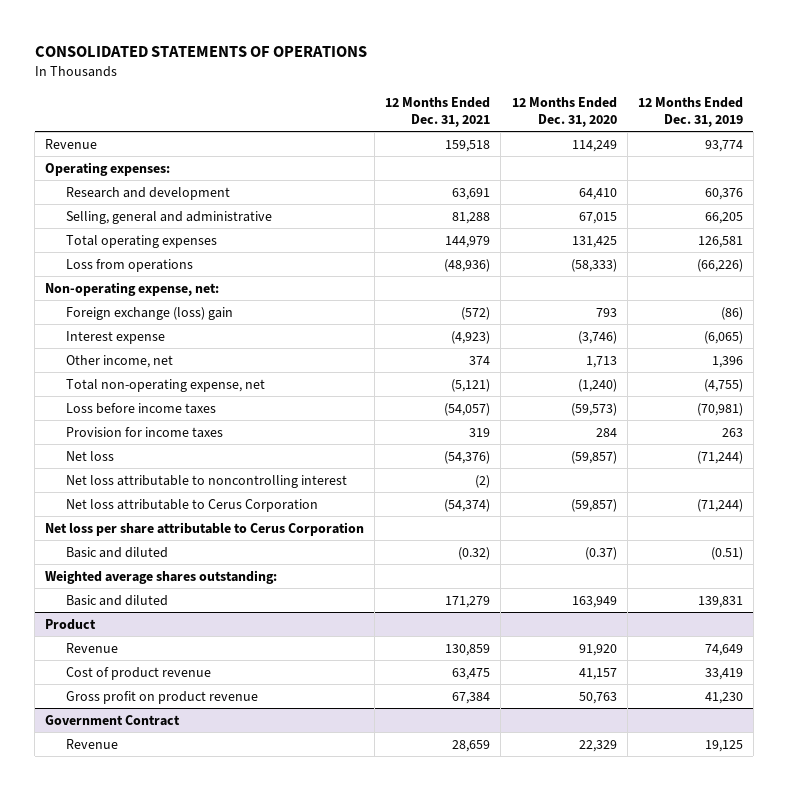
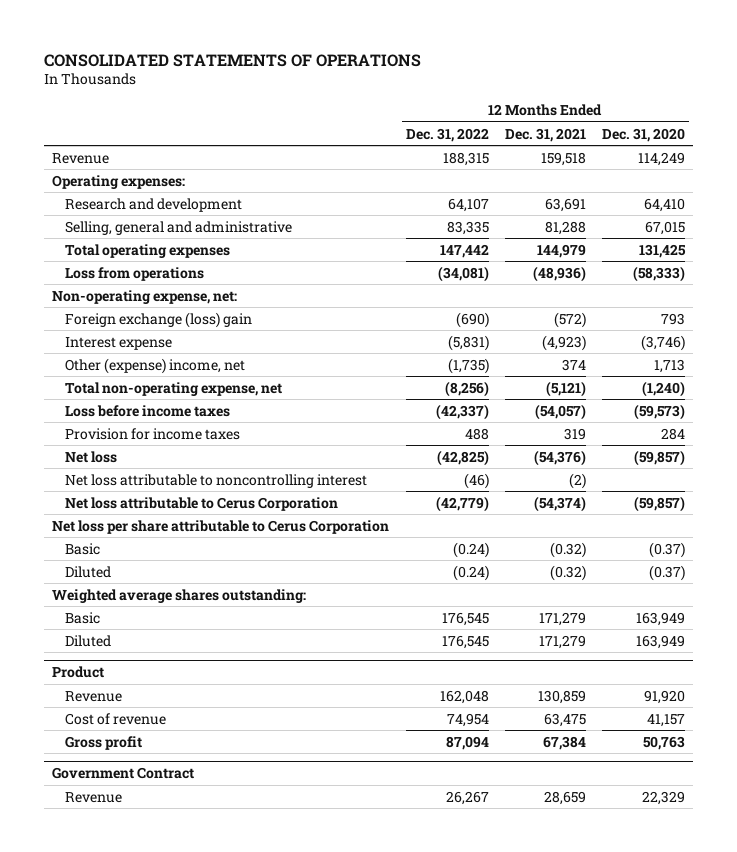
- | 12 Months Ended Dec. 31, 2021 | 12 Months Ended Dec. 31, 2020 | 12 Months Ended Dec. 31, 2019
+ | 12 Months Ended Dec. 31, 2022 | 12 Months Ended Dec. 31, 2021 | 12 Months Ended Dec. 31, 2020
- Other income, net | 374 | 1,713 | 1,396
+ Other (expense) income, net | (1,735) | 374 | 1,713
- Basic and diluted | (0.32) | (0.37) | (0.51)
+ Basic | (0.24) | (0.32) | (0.37)
+ Diluted | (0.24) | (0.32) | (0.37)
- Basic and diluted | 171,279 | 163,949 | 139,831
+ Basic | 176,545 | 171,279 | 163,949
+ Diluted | 176,545 | 171,279 | 163,949
@ Product
- Cost of product revenue | 63,475 | 41,157 | 33,419
- Gross profit on product revenue | 67,384 | 50,763 | 41,230
+ Cost of revenue | 74,954 | 63,475 | 41,157
+ Gross profit | 87,094 | 67,384 | 50,763

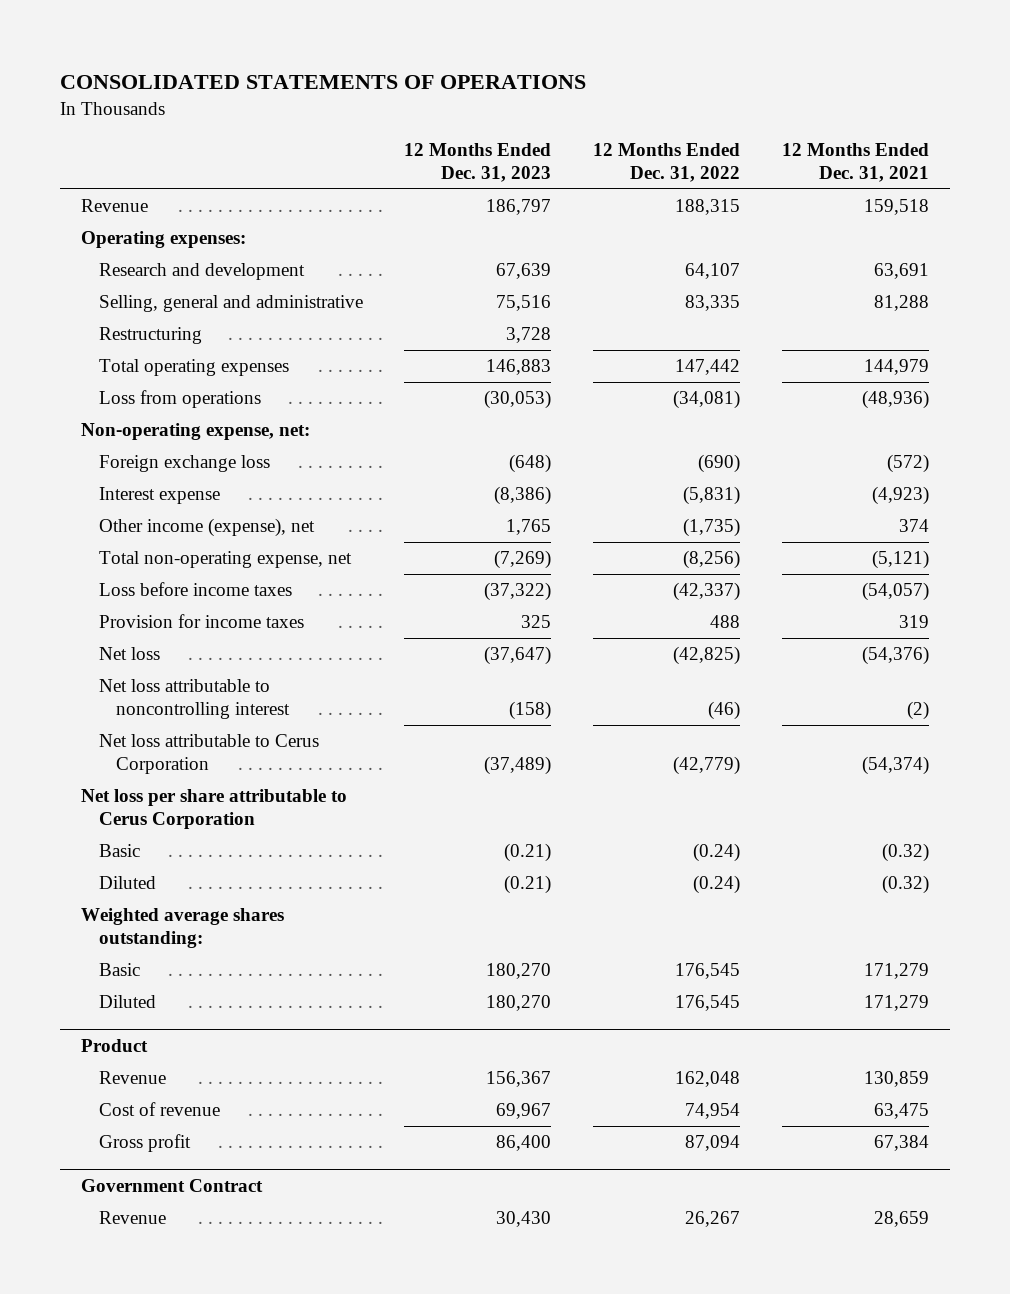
- | 12 Months Ended Dec. 31, 2022 | 12 Months Ended Dec. 31, 2021 | 12 Months Ended Dec. 31, 2020
+ | 12 Months Ended Dec. 31, 2023 | 12 Months Ended Dec. 31, 2022 | 12 Months Ended Dec. 31, 2021
+ Restructuring | 3,728 | |
- Foreign exchange (loss) gain | (690) | (572) | 793
+ Foreign exchange loss | (648) | (690) | (572)
- Other (expense) income, net | (1,735) | 374 | 1,713
+ Other income (expense), net | 1,765 | (1,735) | 374

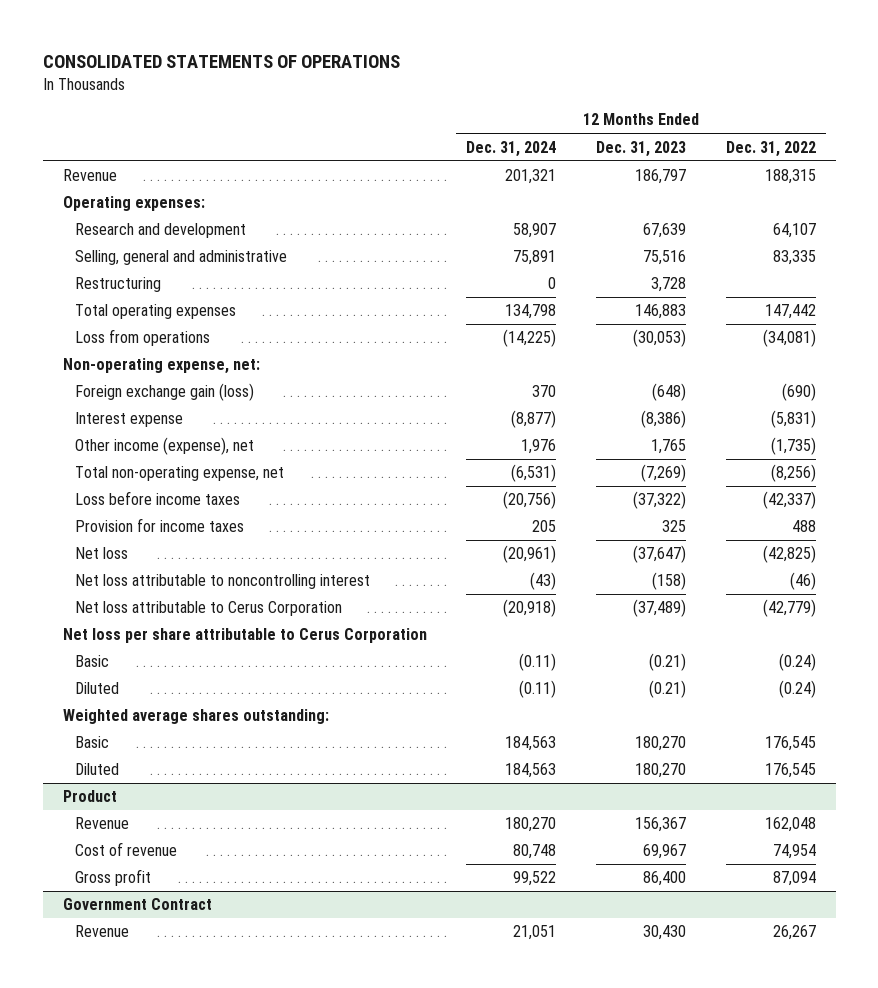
- | 12 Months Ended Dec. 31, 2023 | 12 Months Ended Dec. 31, 2022 | 12 Months Ended Dec. 31, 2021
+ | 12 Months Ended Dec. 31, 2024 | 12 Months Ended Dec. 31, 2023 | 12 Months Ended Dec. 31, 2022
- Foreign exchange loss | (648) | (690) | (572)
+ Foreign exchange gain (loss) | 370 | (648) | (690)

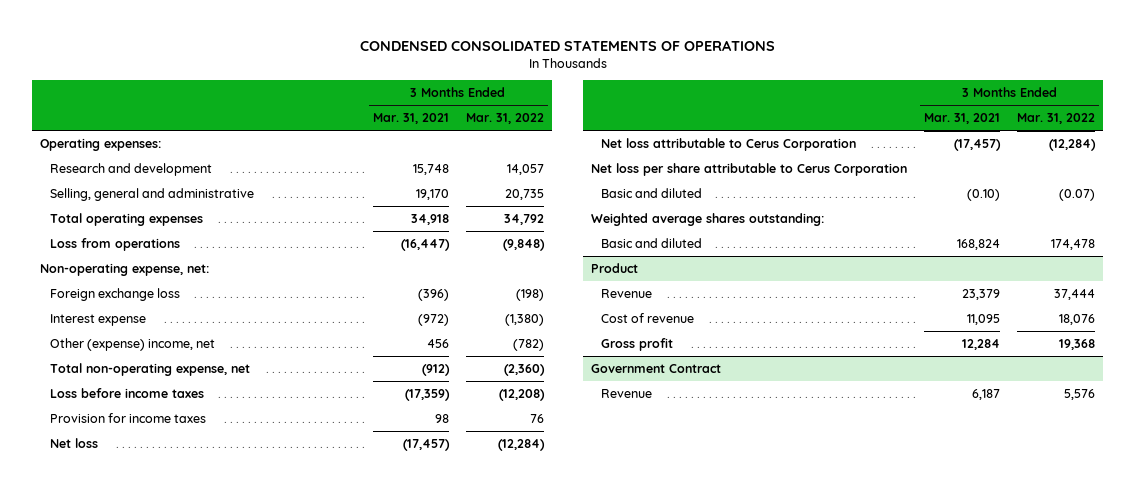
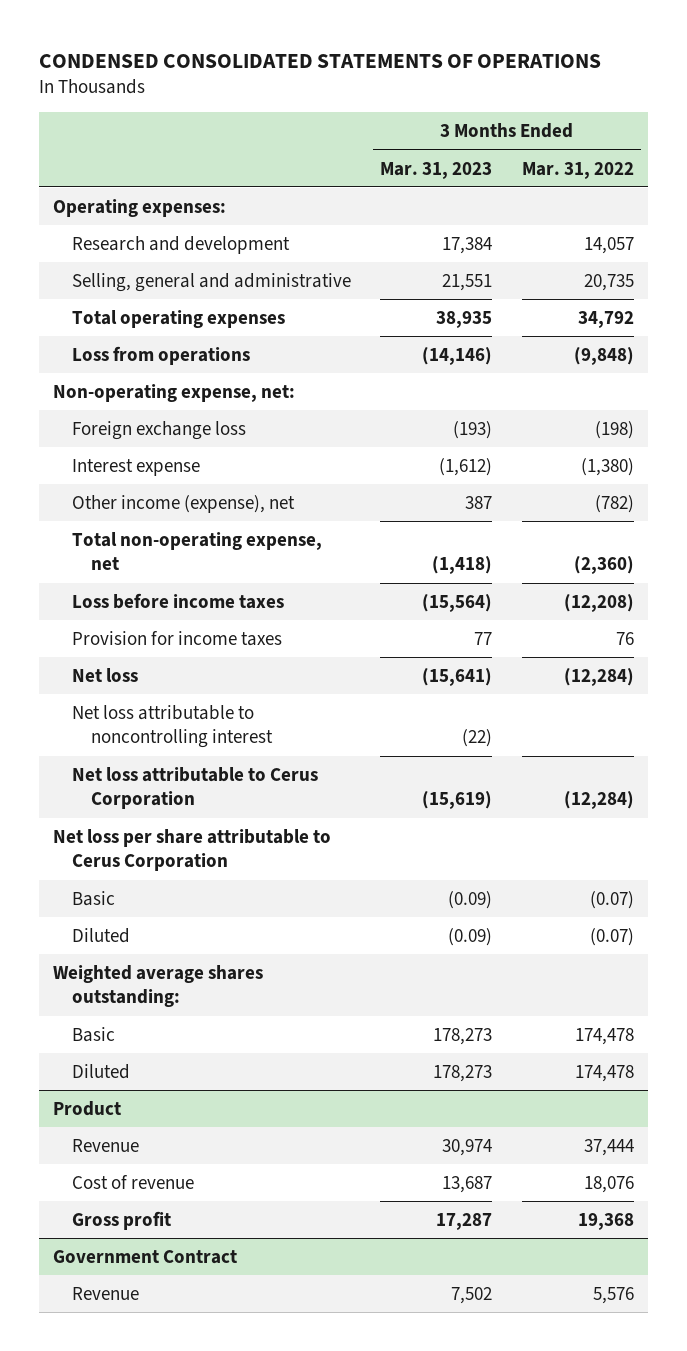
- | 3 Months Ended Mar. 31, 2021 | 3 Months Ended Mar. 31, 2022
+ | 3 Months Ended Mar. 31, 2023 | 3 Months Ended Mar. 31, 2022
- Other (expense) income, net | 456 | (782)
+ Other income (expense), net | 387 | (782)
+ Net loss attributable to noncontrolling interest | (22) |
- Basic and diluted | (0.10) | (0.07)
+ Basic | (0.09) | (0.07)
+ Diluted | (0.09) | (0.07)
- Basic and diluted | 168,824 | 174,478
+ Basic | 178,273 | 174,478
+ Diluted | 178,273 | 174,478

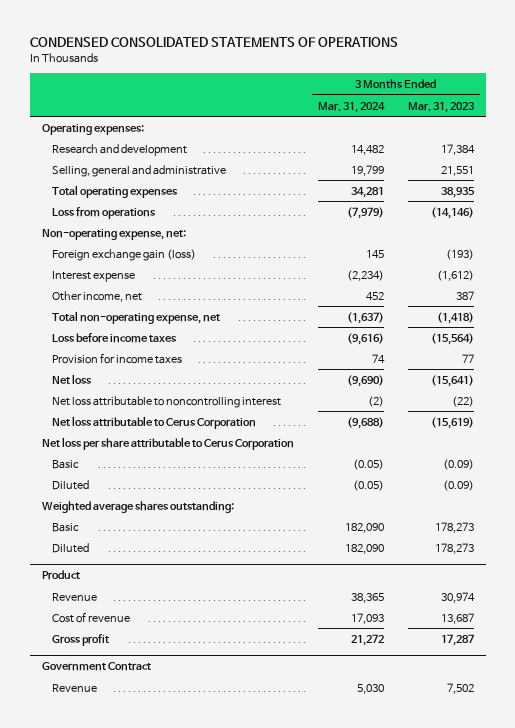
- | 3 Months Ended Mar. 31, 2023 | 3 Months Ended Mar. 31, 2022
+ | 3 Months Ended Mar. 31, 2024 | 3 Months Ended Mar. 31, 2023
- Foreign exchange loss | (193) | (198)
+ Foreign exchange gain (loss) | 145 | (193)
- Other income (expense), net | 387 | (782)
+ Other income, net | 452 | 387

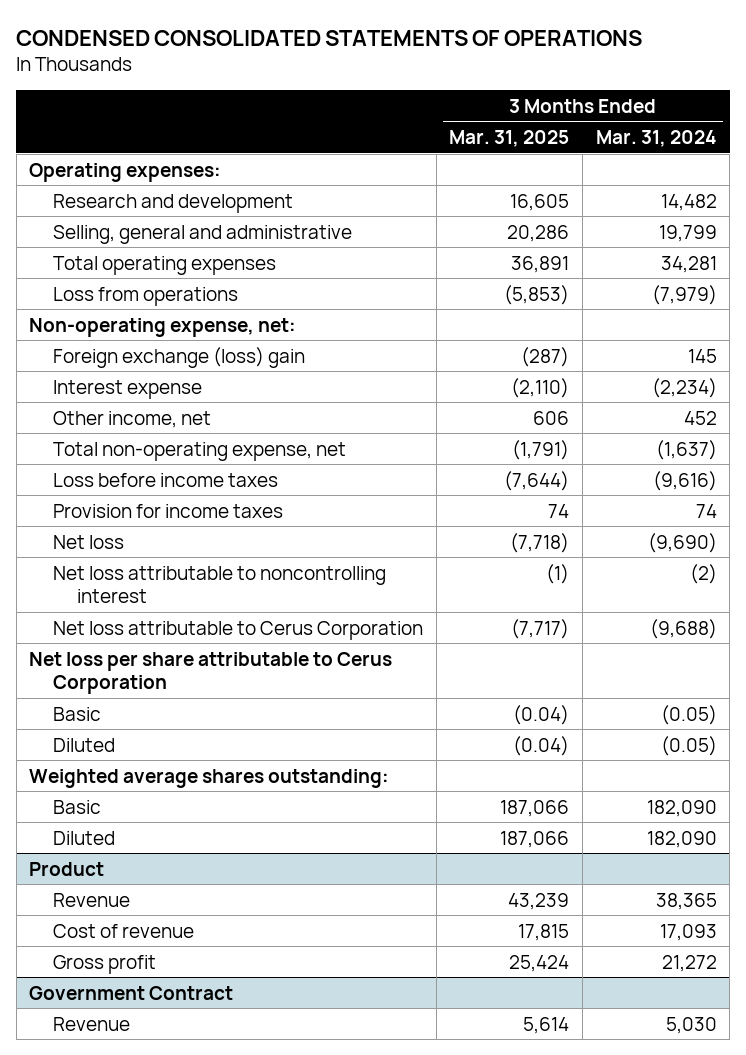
- | 3 Months Ended Mar. 31, 2024 | 3 Months Ended Mar. 31, 2023
+ | 3 Months Ended Mar. 31, 2025 | 3 Months Ended Mar. 31, 2024
- Foreign exchange gain (loss) | 145 | (193)
+ Foreign exchange (loss) gain | (287) | 145

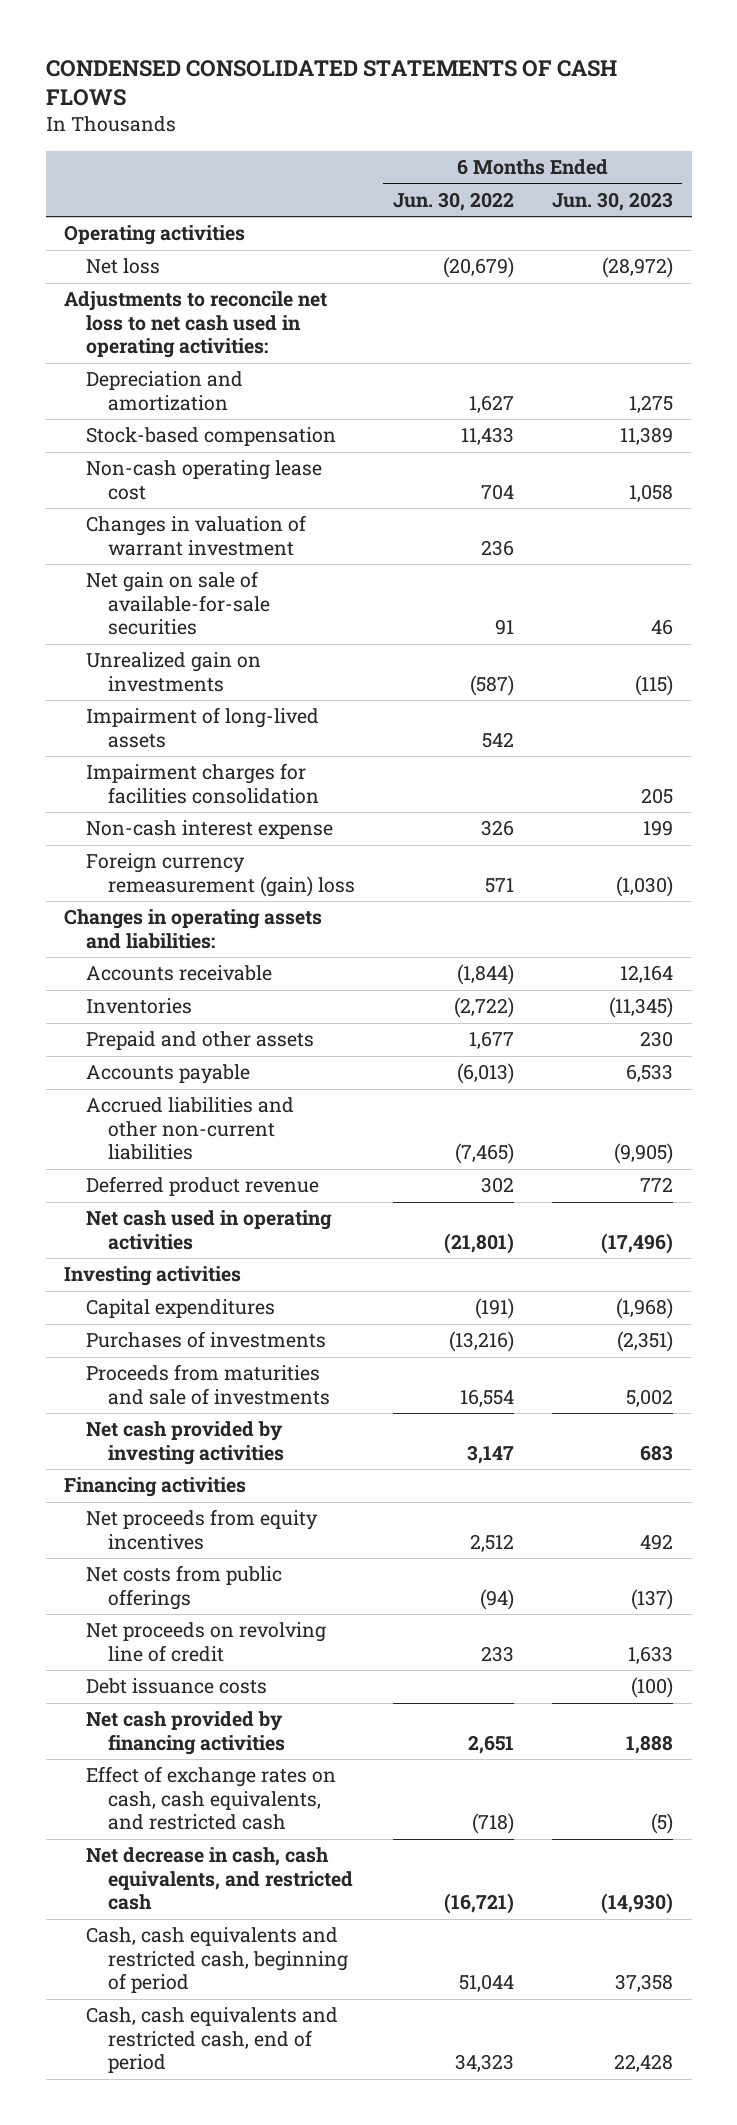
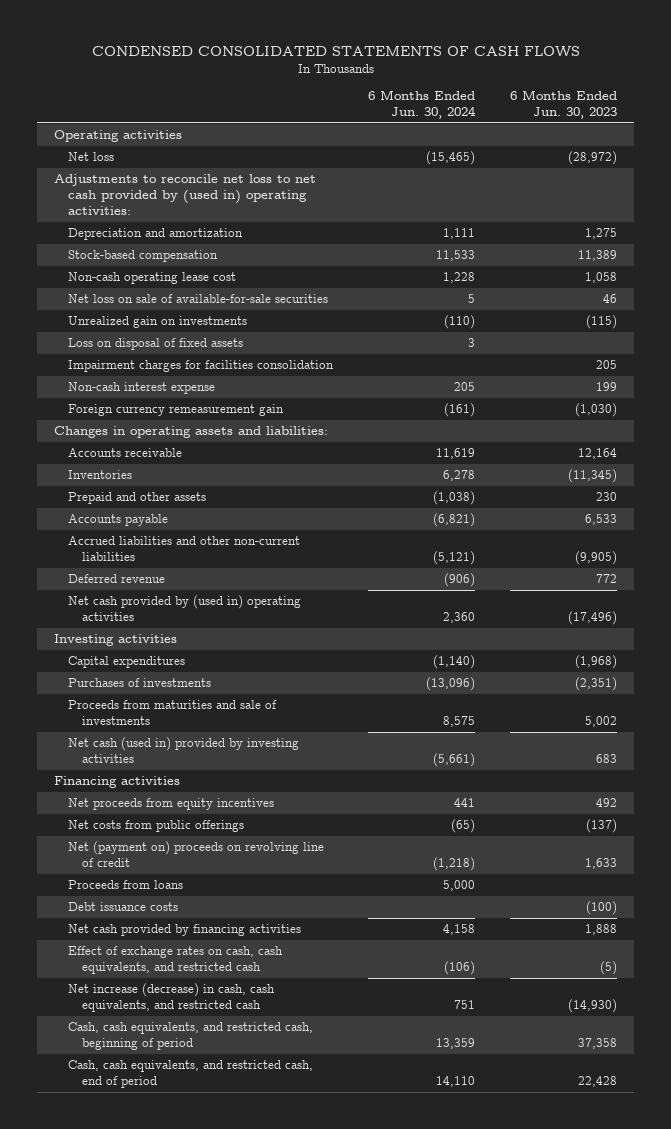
- | 6 Months Ended Jun. 30, 2022 | 6 Months Ended Jun. 30, 2023
+ | 6 Months Ended Jun. 30, 2024 | 6 Months Ended Jun. 30, 2023
- Adjustments to reconcile net loss to net cash used in operating activities:
+ Adjustments to reconcile net loss to net cash provided by (used in) operating activities:
- Changes in valuation of warrant investment | 236 |
- Net gain on sale of available-for-sale securities | 91 | 46
+ Net loss on sale of available-for-sale securities | 5 | 46
- Impairment of long-lived assets | 542 |
+ Loss on disposal of fixed assets | 3 |
- Foreign currency remeasurement (gain) loss | 571 | (1,030)
+ Foreign currency remeasurement gain | (161) | (1,030)
- Deferred product revenue | 302 | 772
- Net cash used in operating activities | (21,801) | (17,496)
+ Deferred revenue | (906) | 772
+ Net cash provided by (used in) operating activities | 2,360 | (17,496)
- Net cash provided by investing activities | 3,147 | 683
+ Net cash (used in) provided by investing activities | (5,661) | 683
- Net proceeds on revolving line of credit | 233 | 1,633
+ Net (payment on) proceeds on revolving line of credit | (1,218) | 1,633
+ Proceeds from loans | 5,000 |
- Net decrease in cash, cash equivalents, and restricted cash | (16,721) | (14,930)
- Cash, cash equivalents and restricted cash, beginning of period | 51,044 | 37,358
- Cash, cash equivalents and restricted cash, end of period | 34,323 | 22,428
+ Net increase (decrease) in cash, cash equivalents, and restricted cash | 751 | (14,930)
+ Cash, cash equivalents, and restricted cash, beginning of period | 13,359 | 37,358
+ Cash, cash equivalents, and restricted cash, end of period | 14,110 | 22,428

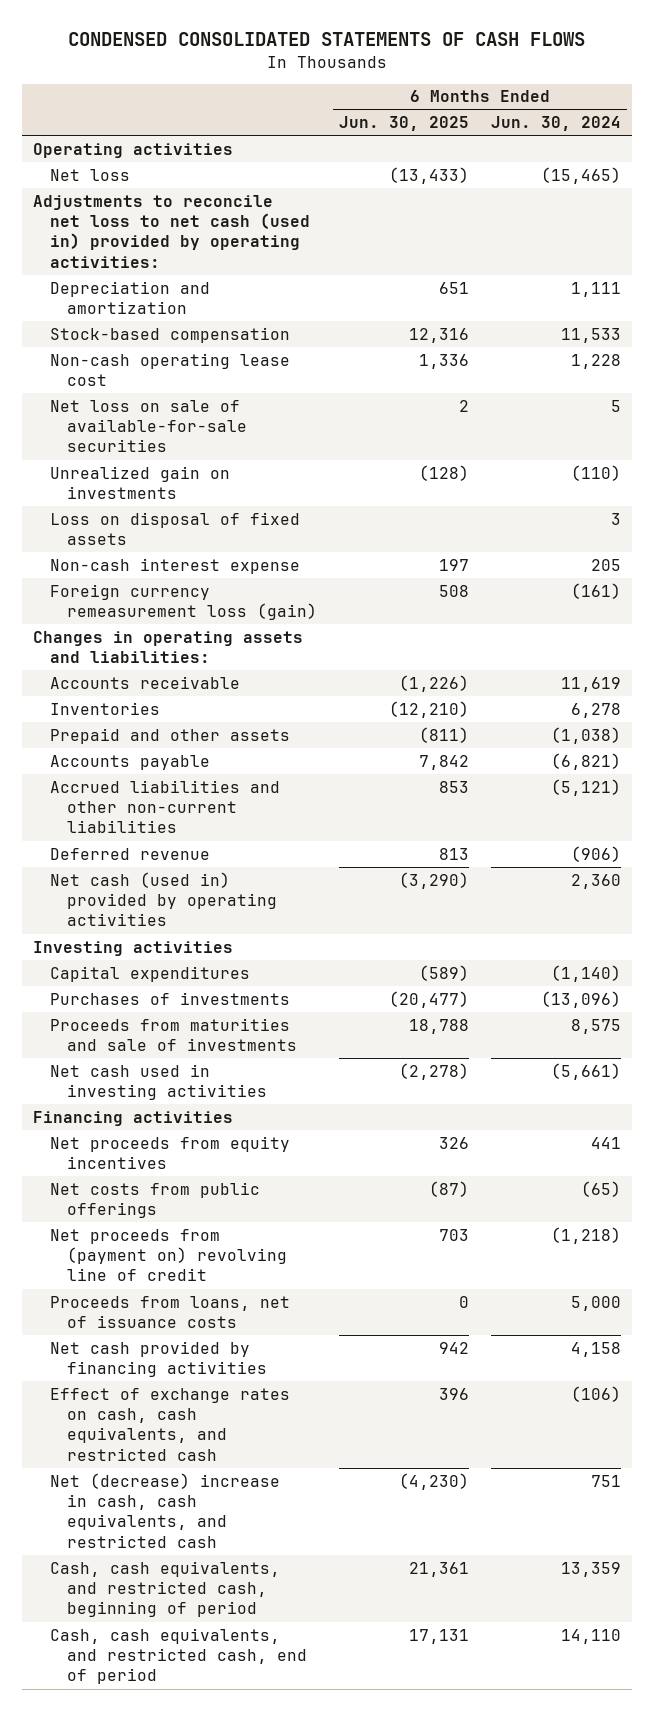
- | 6 Months Ended Jun. 30, 2024 | 6 Months Ended Jun. 30, 2023
+ | 6 Months Ended Jun. 30, 2025 | 6 Months Ended Jun. 30, 2024
- Adjustments to reconcile net loss to net cash provided by (used in) operating activities:
+ Adjustments to reconcile net loss to net cash (used in) provided by operating activities:
- Impairment charges for facilities consolidation | | 205
- Foreign currency remeasurement gain | (161) | (1,030)
+ Foreign currency remeasurement loss (gain) | 508 | (161)
- Net cash provided by (used in) operating activities | 2,360 | (17,496)
+ Net cash (used in) provided by operating activities | (3,290) | 2,360
- Net cash (used in) provided by investing activities | (5,661) | 683
+ Net cash used in investing activities | (2,278) | (5,661)
- Net (payment on) proceeds on revolving line of credit | (1,218) | 1,633
- Proceeds from loans | 5,000 |
- Debt issuance costs | | (100)
+ Net proceeds from (payment on) revolving line of credit | 703 | (1,218)
+ Proceeds from loans, net of issuance costs | 0 | 5,000
- Net increase (decrease) in cash, cash equivalents, and restricted cash | 751 | (14,930)
+ Net (decrease) increase in cash, cash equivalents, and restricted cash | (4,230) | 751

